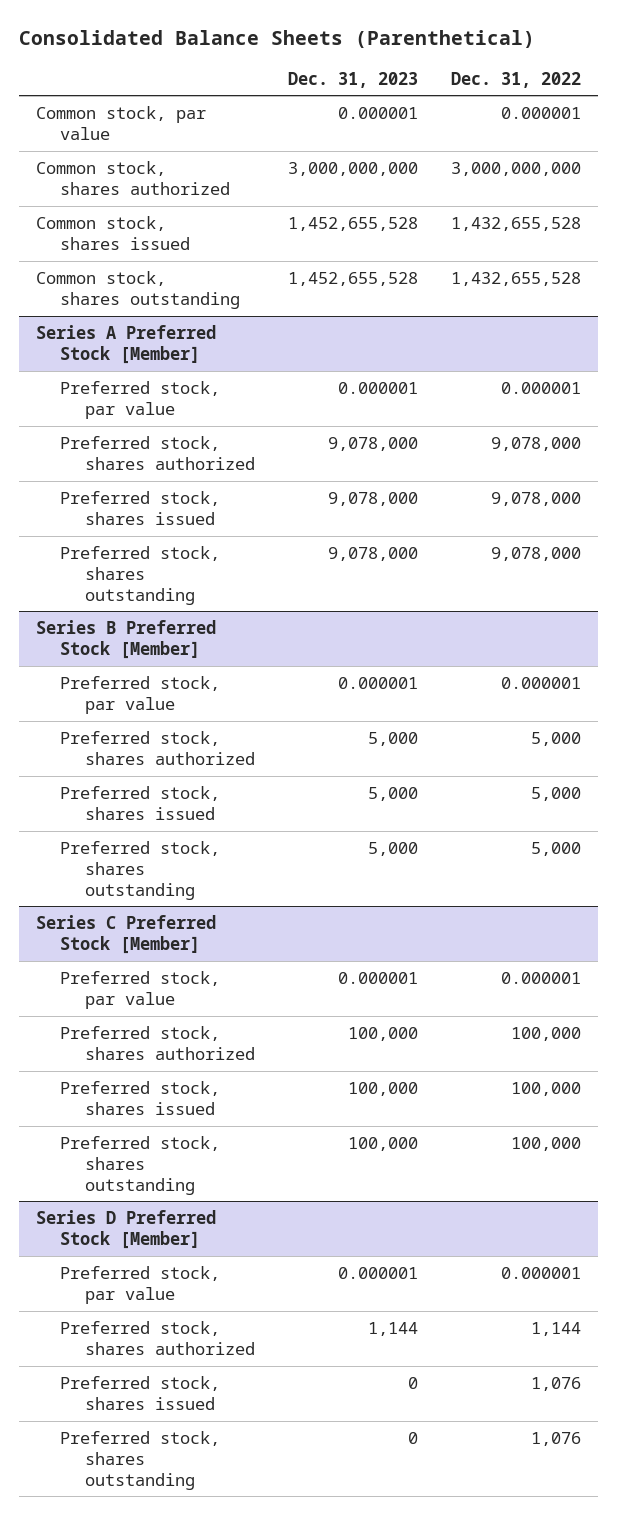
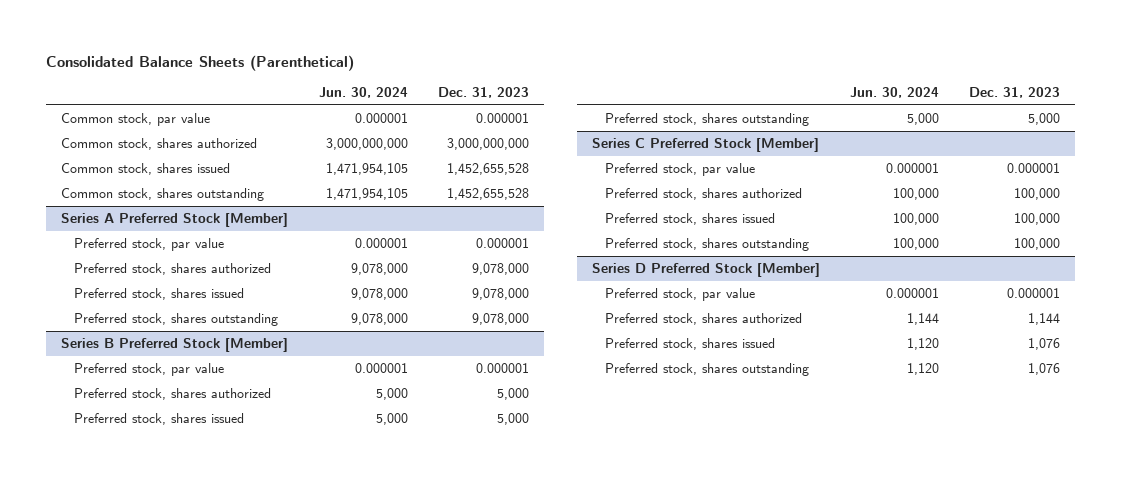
- | Dec. 31, 2023 | Dec. 31, 2022
+ | Jun. 30, 2024 | Dec. 31, 2023
@ Series D Preferred Stock [Member]
- Preferred stock, shares issued | 0 | 1,076
- Preferred stock, shares outstanding | 0 | 1,076
+ Preferred stock, shares issued | 1,120 | 1,076
+ Preferred stock, shares outstanding | 1,120 | 1,076

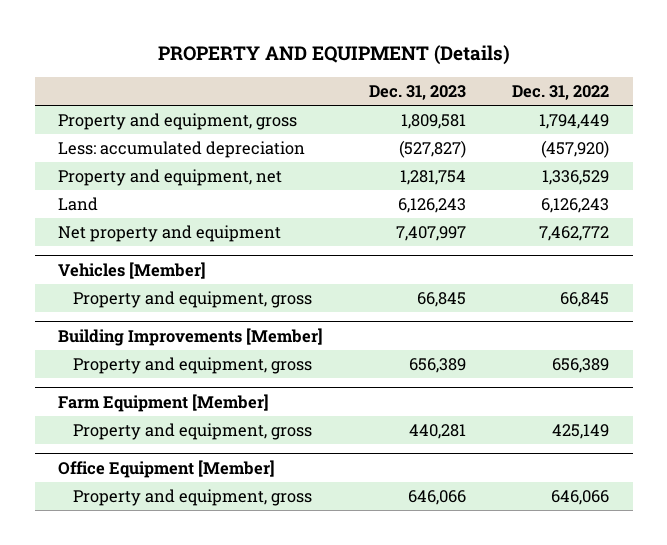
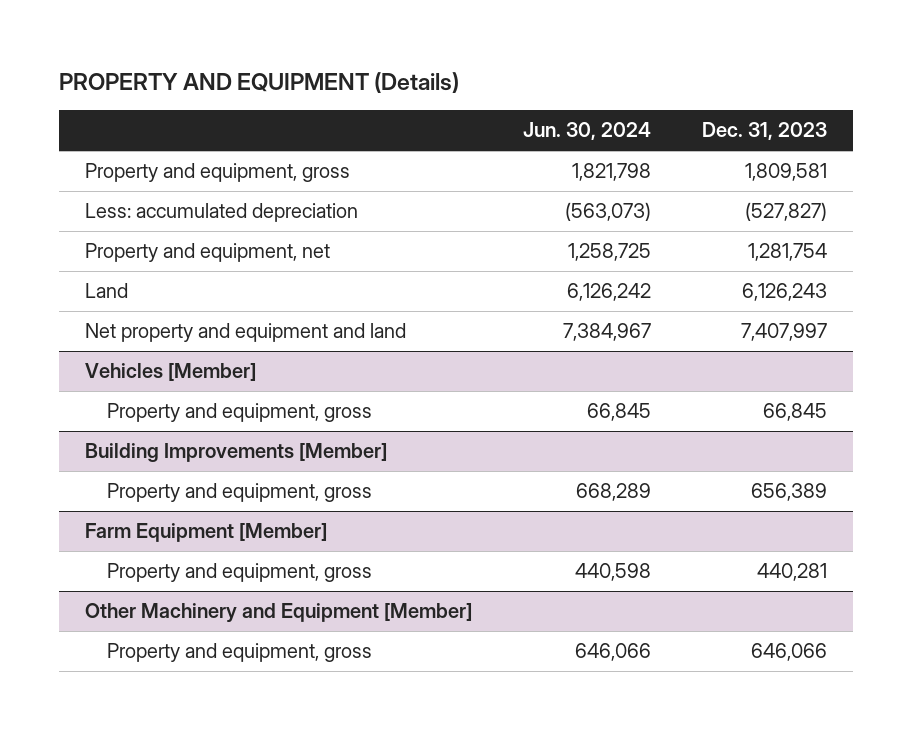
- | Dec. 31, 2023 | Dec. 31, 2022
+ | Jun. 30, 2024 | Dec. 31, 2023
- Net property and equipment | 7,407,997 | 7,462,772
+ Net property and equipment and land | 7,384,967 | 7,407,997
- Office Equipment [Member]
+ Other Machinery and Equipment [Member]

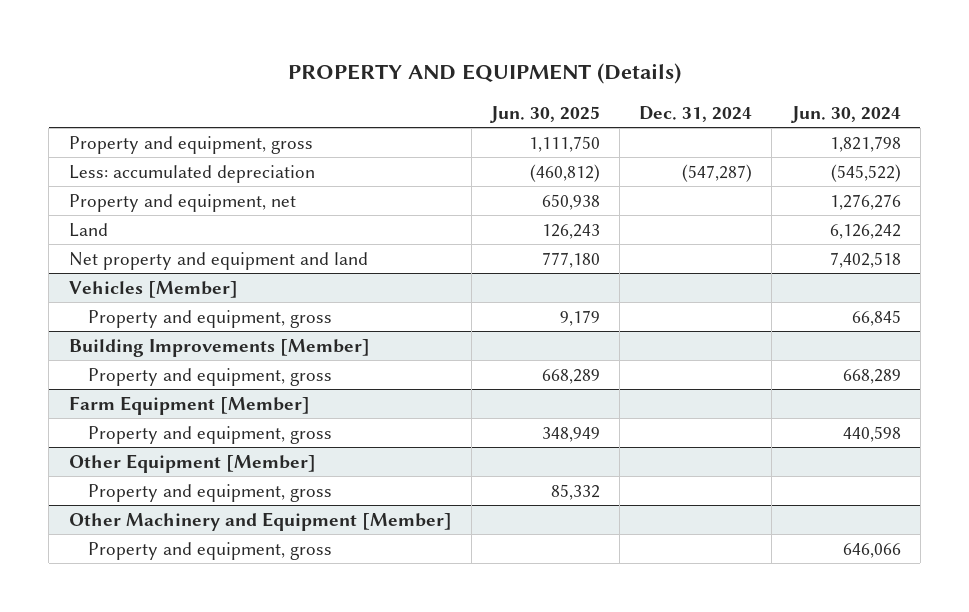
- | Jun. 30, 2024 | Dec. 31, 2023
+ | Jun. 30, 2025 | Dec. 31, 2024 | Jun. 30, 2024
- Less: accumulated depreciation | (563,073) | (527,827)
- Property and equipment, net | 1,258,725 | 1,281,754
+ Less: accumulated depreciation | (460,812) | (547,287) | (545,522)
+ Property and equipment, net | 650,938 | | 1,276,276
- Net property and equipment and land | 7,384,967 | 7,407,997
+ Net property and equipment and land | 777,180 | | 7,402,518
+ Other Equipment [Member]
+ Property and equipment, gross | 85,332 | |

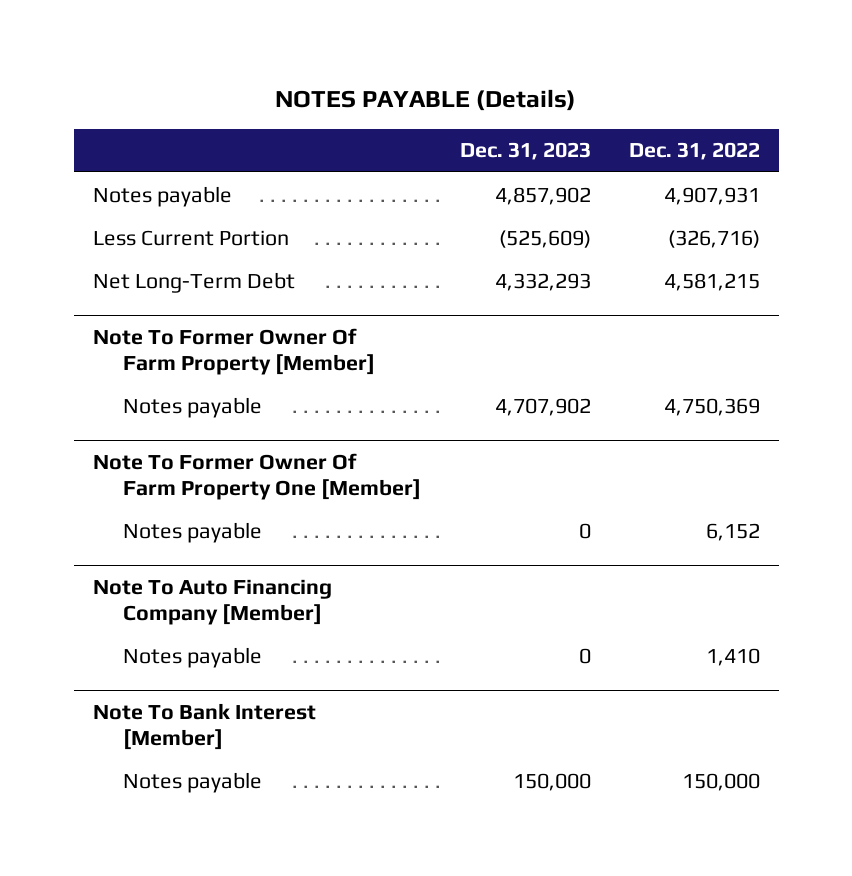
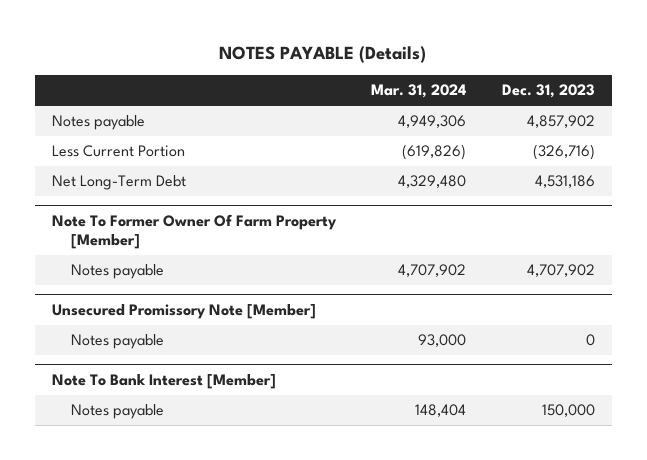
- | Dec. 31, 2023 | Dec. 31, 2022
+ | Mar. 31, 2024 | Dec. 31, 2023
- Less Current Portion | (525,609) | (326,716)
- Net Long-Term Debt | 4,332,293 | 4,581,215
+ Less Current Portion | (619,826) | (326,716)
+ Net Long-Term Debt | 4,329,480 | 4,531,186
- Note To Former Owner Of Farm Property One [Member]
- Notes payable | 0 | 6,152
- Note To Auto Financing Company [Member]
+ Unsecured Promissory Note [Member]

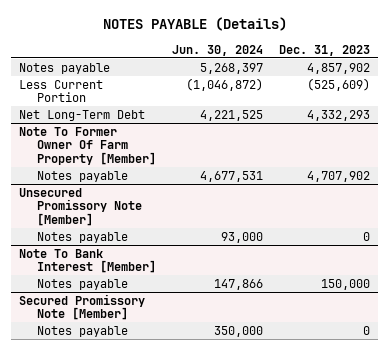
- | Mar. 31, 2024 | Dec. 31, 2023
+ | Jun. 30, 2024 | Dec. 31, 2023
- Less Current Portion | (619,826) | (326,716)
- Net Long-Term Debt | 4,329,480 | 4,531,186
+ Less Current Portion | (1,046,872) | (525,609)
+ Net Long-Term Debt | 4,221,525 | 4,332,293
+ Secured Promissory Note [Member]
+ Notes payable | 350,000 | 0

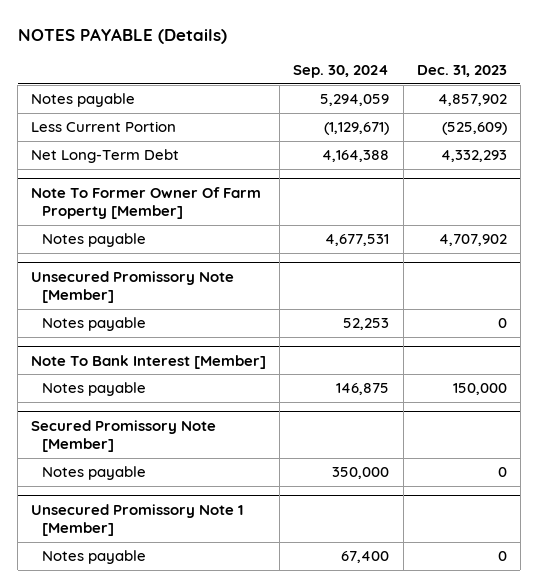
- | Jun. 30, 2024 | Dec. 31, 2023
+ | Sep. 30, 2024 | Dec. 31, 2023
+ Unsecured Promissory Note 1 [Member]
+ Notes payable | 67,400 | 0

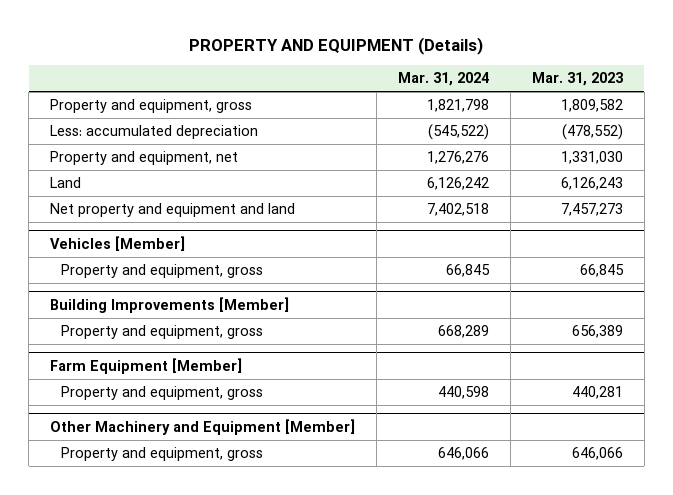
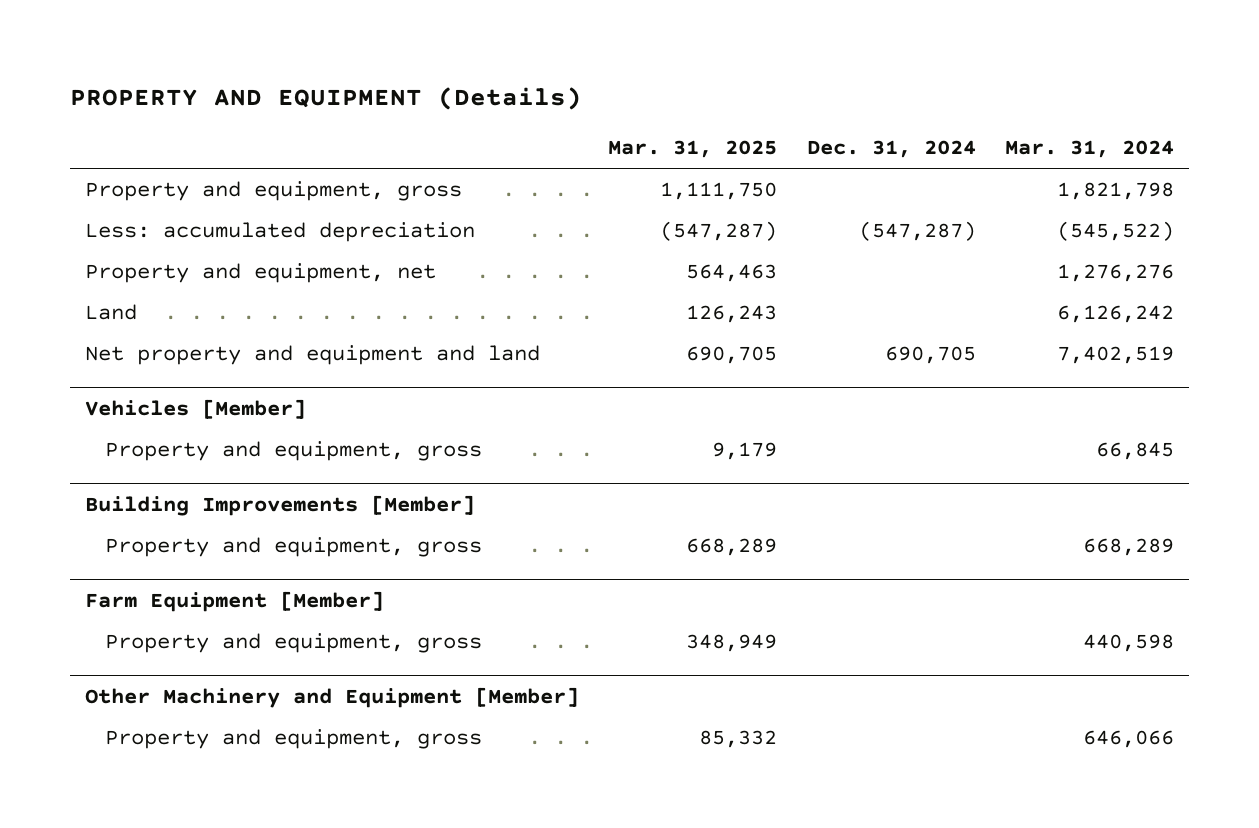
- | Mar. 31, 2024 | Mar. 31, 2023
+ | Mar. 31, 2025 | Dec. 31, 2024 | Mar. 31, 2024
- Net property and equipment and land | 7,402,518 | 7,457,273
+ Net property and equipment and land | 690,705 | 690,705 | 7,402,519

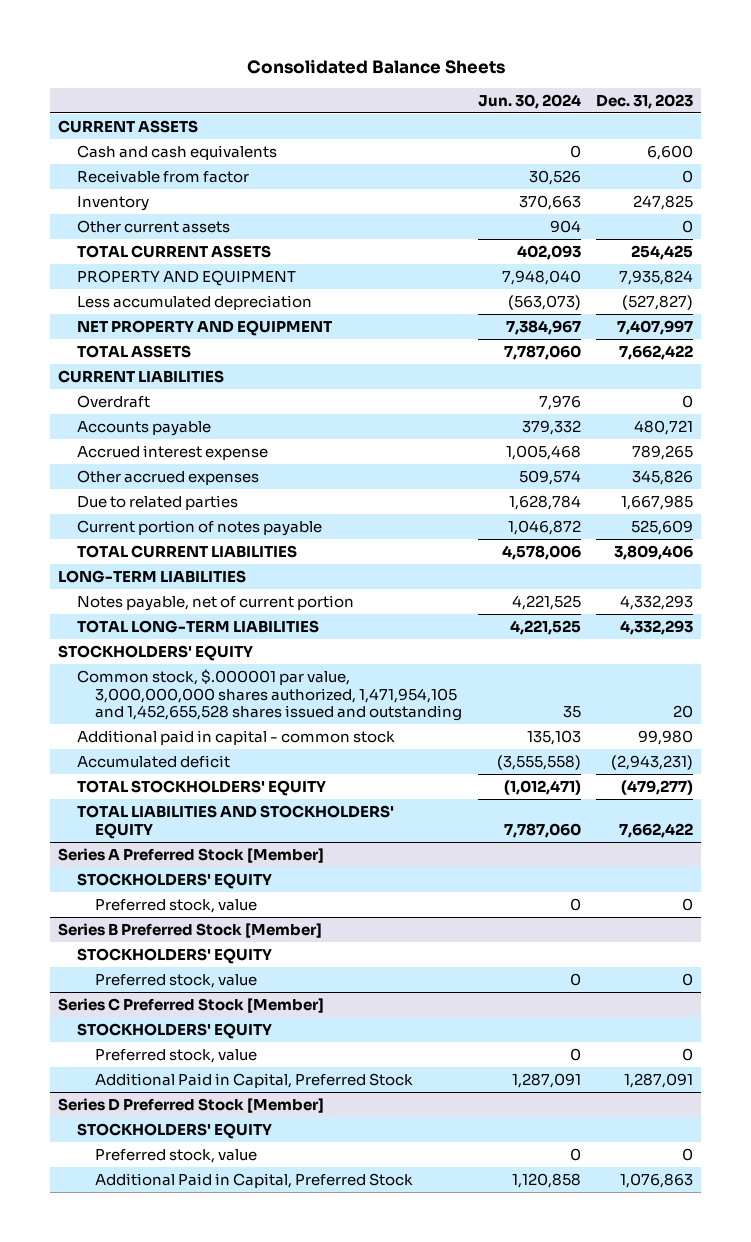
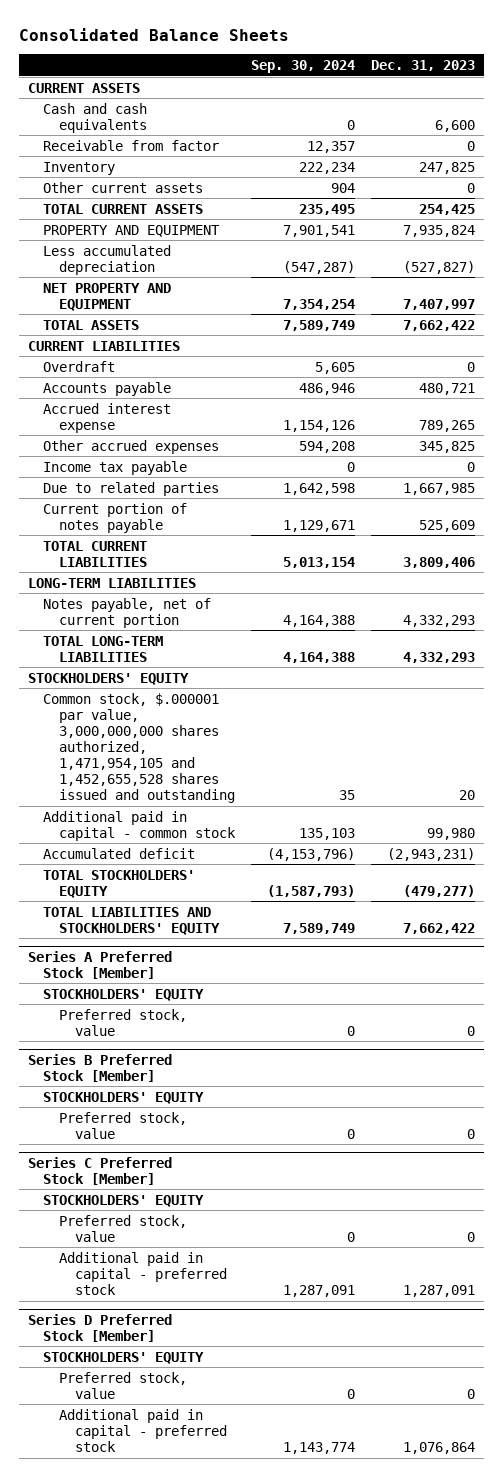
- | Jun. 30, 2024 | Dec. 31, 2023
+ | Sep. 30, 2024 | Dec. 31, 2023
- Other accrued expenses | 509,574 | 345,826
+ Other accrued expenses | 594,208 | 345,825
+ Income tax payable | 0 | 0
@ Series C Preferred Stock [Member]
- Additional Paid in Capital, Preferred Stock | 1,287,091 | 1,287,091
+ Additional paid in capital - preferred stock | 1,287,091 | 1,287,091
@ Series D Preferred Stock [Member]
- Additional Paid in Capital, Preferred Stock | 1,120,858 | 1,076,863
+ Additional paid in capital - preferred stock | 1,143,774 | 1,076,864

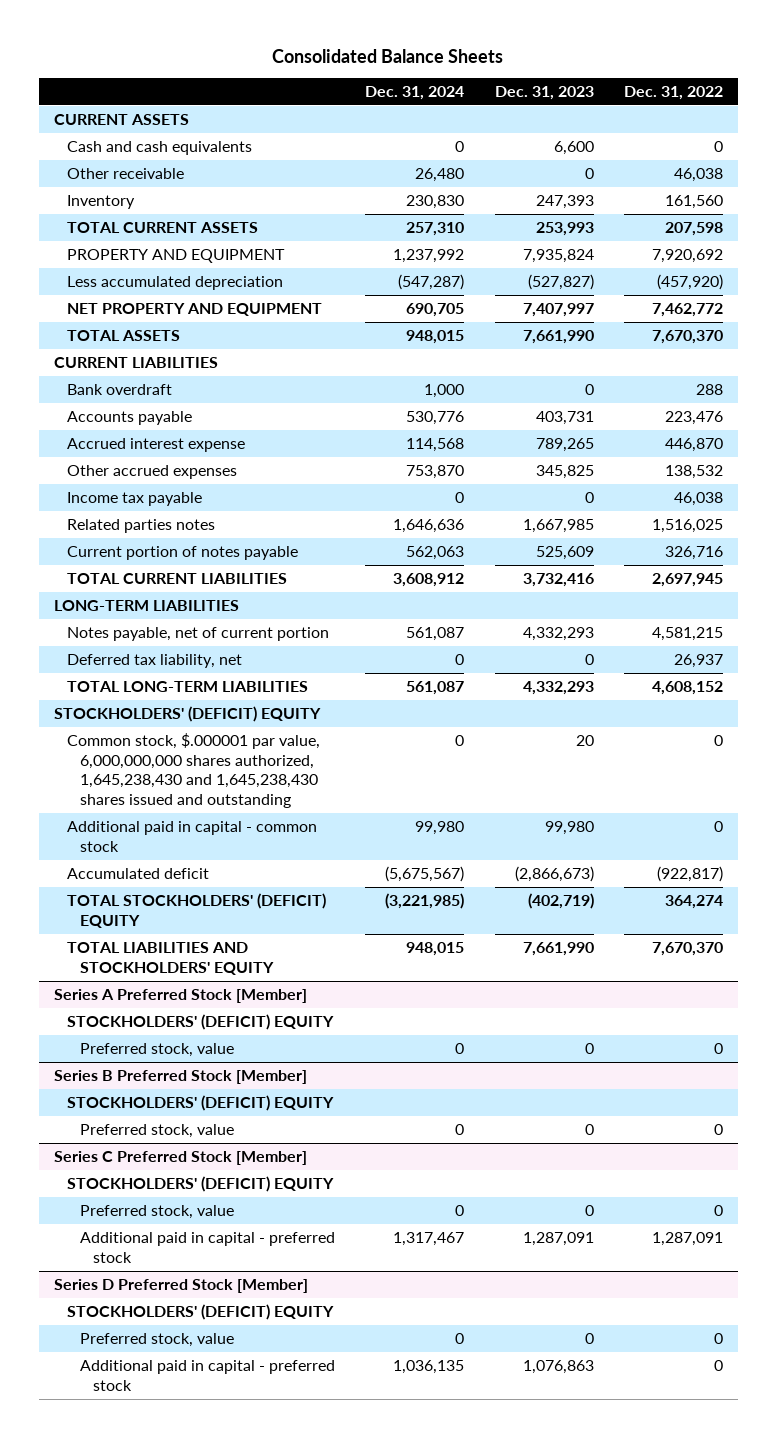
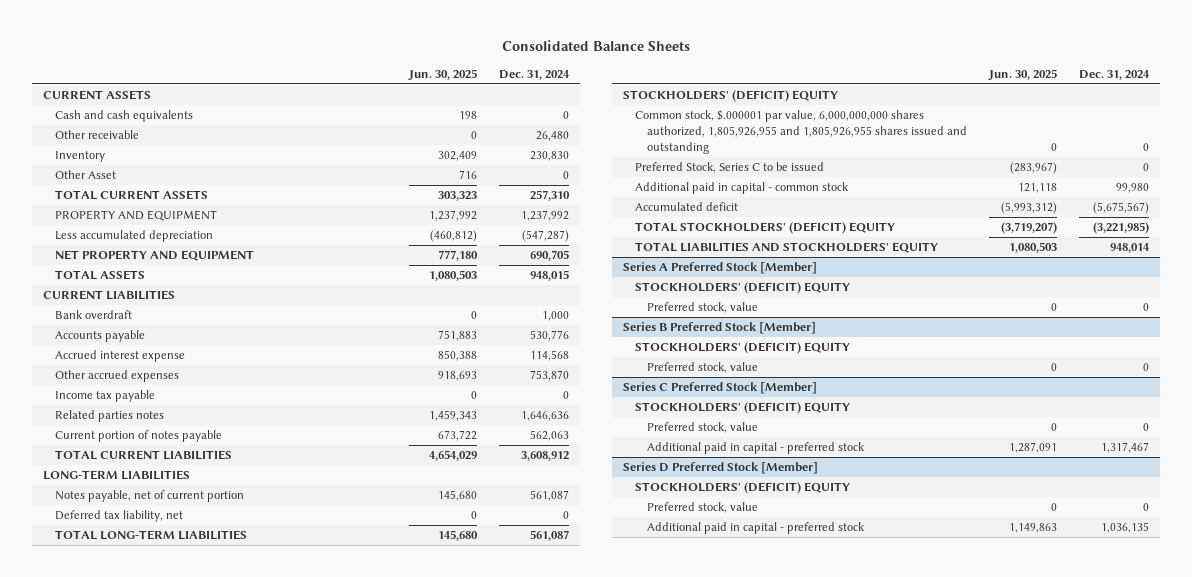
- | Dec. 31, 2024 | Dec. 31, 2023 | Dec. 31, 2022
+ | Jun. 30, 2025 | Dec. 31, 2024
+ Other Asset | 716 | 0
- Common stock, $.000001 par value, 6,000,000,000 shares authorized, 1,645,238,430 and 1,645,238,430 shares issued and outstanding | 0 | 20 | 0
+ Common stock, $.000001 par value, 6,000,000,000 shares authorized, 1,805,926,955 and 1,805,926,955 shares issued and outstanding | 0 | 0
+ Preferred Stock, Series C to be issued | (283,967) | 0
- TOTAL LIABILITIES AND STOCKHOLDERS' EQUITY | 948,015 | 7,661,990 | 7,670,370
+ TOTAL LIABILITIES AND STOCKHOLDERS' EQUITY | 1,080,503 | 948,014

